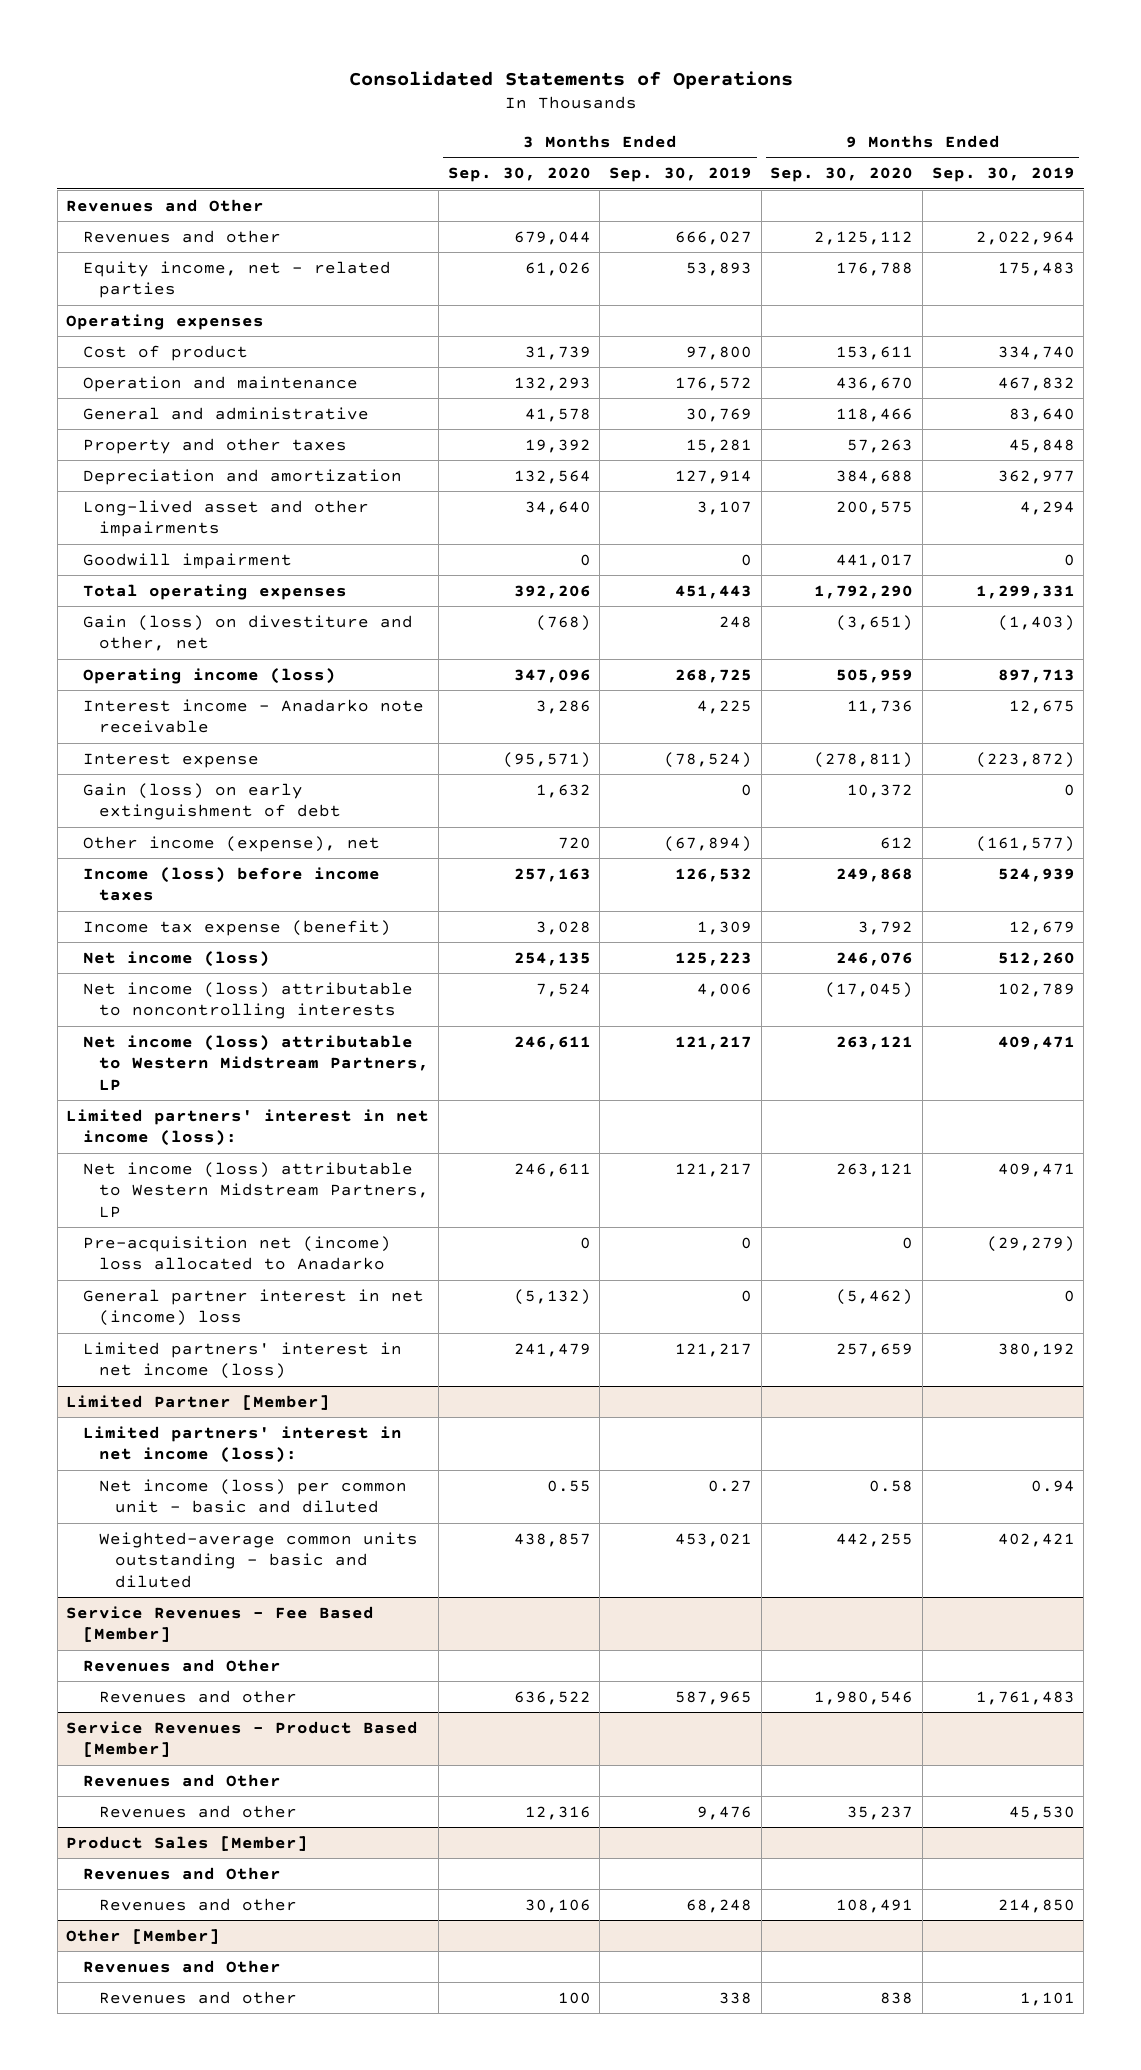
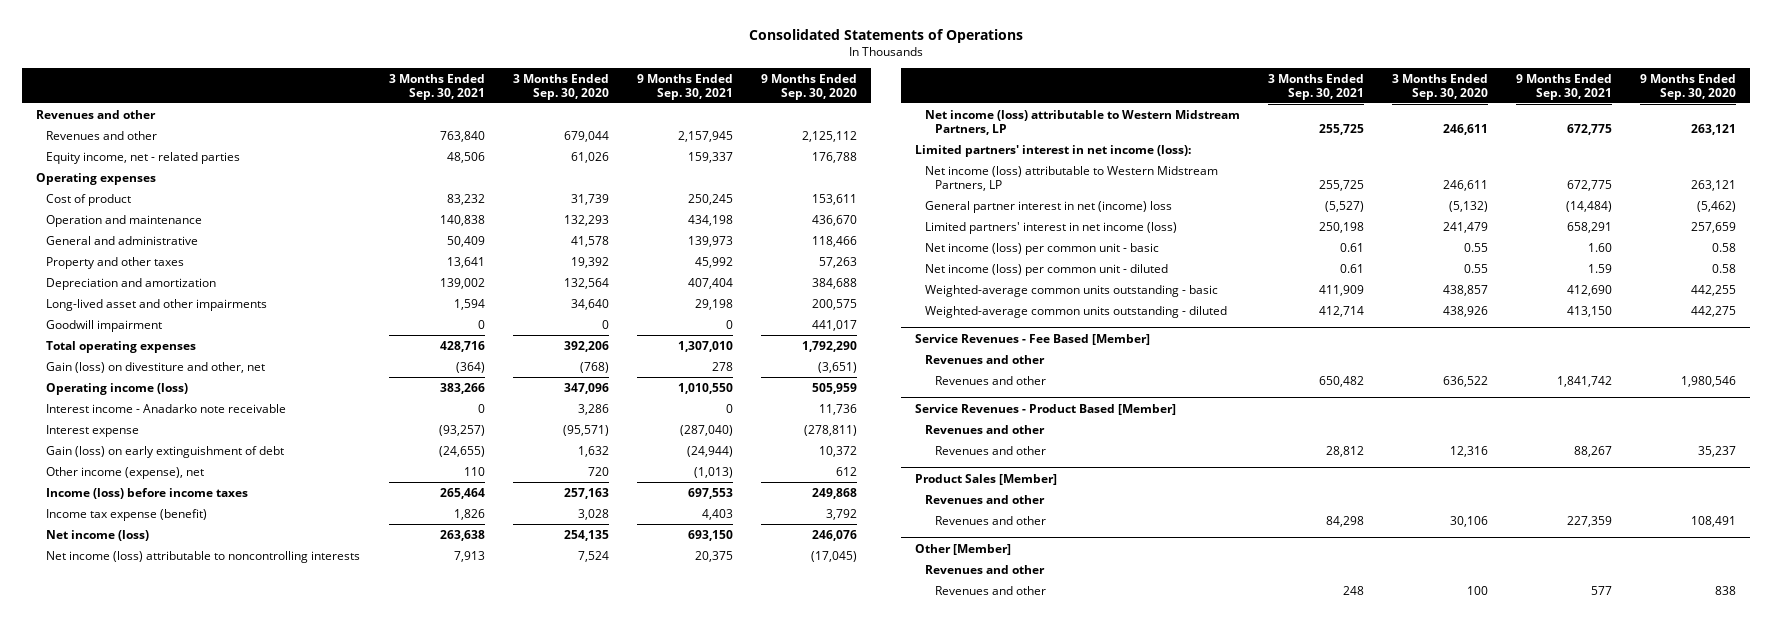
- | 3 Months Ended Sep. 30, 2020 | 3 Months Ended Sep. 30, 2019 | 9 Months Ended Sep. 30, 2020 | 9 Months Ended Sep. 30, 2019
+ | 3 Months Ended Sep. 30, 2021 | 3 Months Ended Sep. 30, 2020 | 9 Months Ended Sep. 30, 2021 | 9 Months Ended Sep. 30, 2020
- Revenues and Other
+ Revenues and other
- Pre-acquisition net (income) loss allocated to Anadarko | 0 | 0 | 0 | (29,279)
- Limited Partner [Member]
- Limited partners' interest in net income (loss):
- Net income (loss) per common unit - basic and diluted | 0.55 | 0.27 | 0.58 | 0.94
- Weighted-average common units outstanding - basic and diluted | 438,857 | 453,021 | 442,255 | 402,421
+ Net income (loss) per common unit - basic | 0.61 | 0.55 | 1.60 | 0.58
+ Net income (loss) per common unit - diluted | 0.61 | 0.55 | 1.59 | 0.58
+ Weighted-average common units outstanding - basic | 411,909 | 438,857 | 412,690 | 442,255
+ Weighted-average common units outstanding - diluted | 412,714 | 438,926 | 413,150 | 442,275
@ Service Revenues - Fee Based [Member]
- Revenues and Other
+ Revenues and other
@ Service Revenues - Product Based [Member]
- Revenues and Other
+ Revenues and other
@ Product Sales [Member]
- Revenues and Other
+ Revenues and other
@ Other [Member]
- Revenues and Other
+ Revenues and other

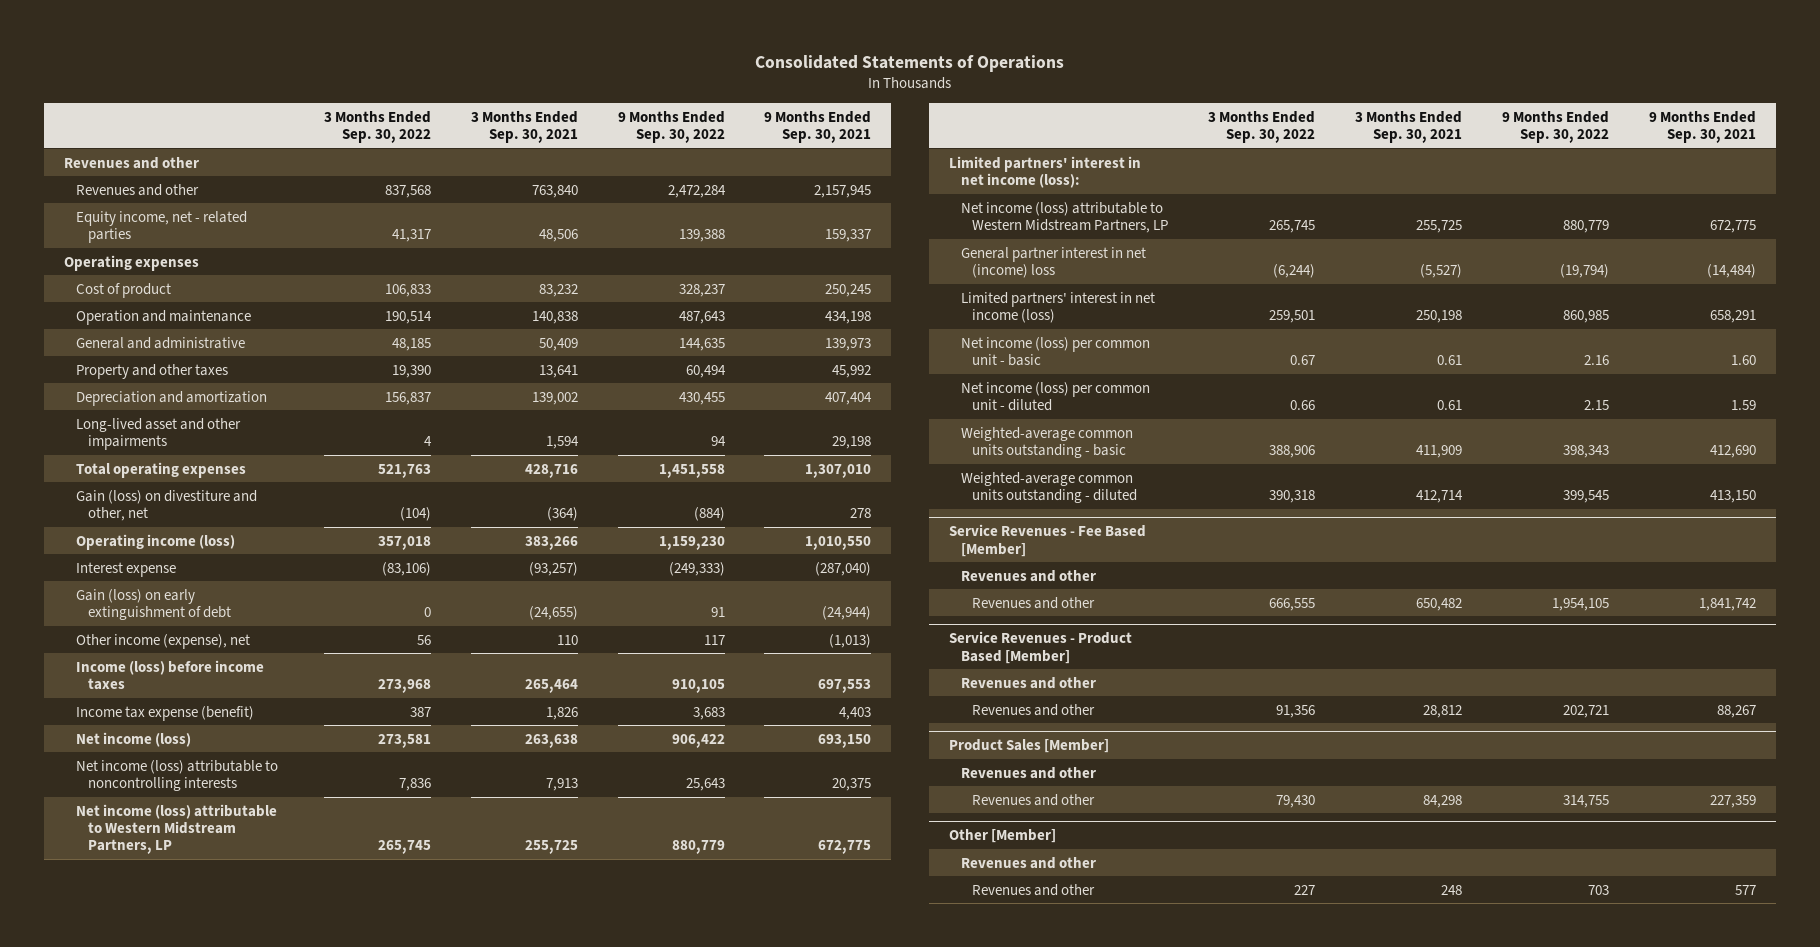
- | 3 Months Ended Sep. 30, 2021 | 3 Months Ended Sep. 30, 2020 | 9 Months Ended Sep. 30, 2021 | 9 Months Ended Sep. 30, 2020
+ | 3 Months Ended Sep. 30, 2022 | 3 Months Ended Sep. 30, 2021 | 9 Months Ended Sep. 30, 2022 | 9 Months Ended Sep. 30, 2021
- Goodwill impairment | 0 | 0 | 0 | 441,017
- Interest income - Anadarko note receivable | 0 | 3,286 | 0 | 11,736

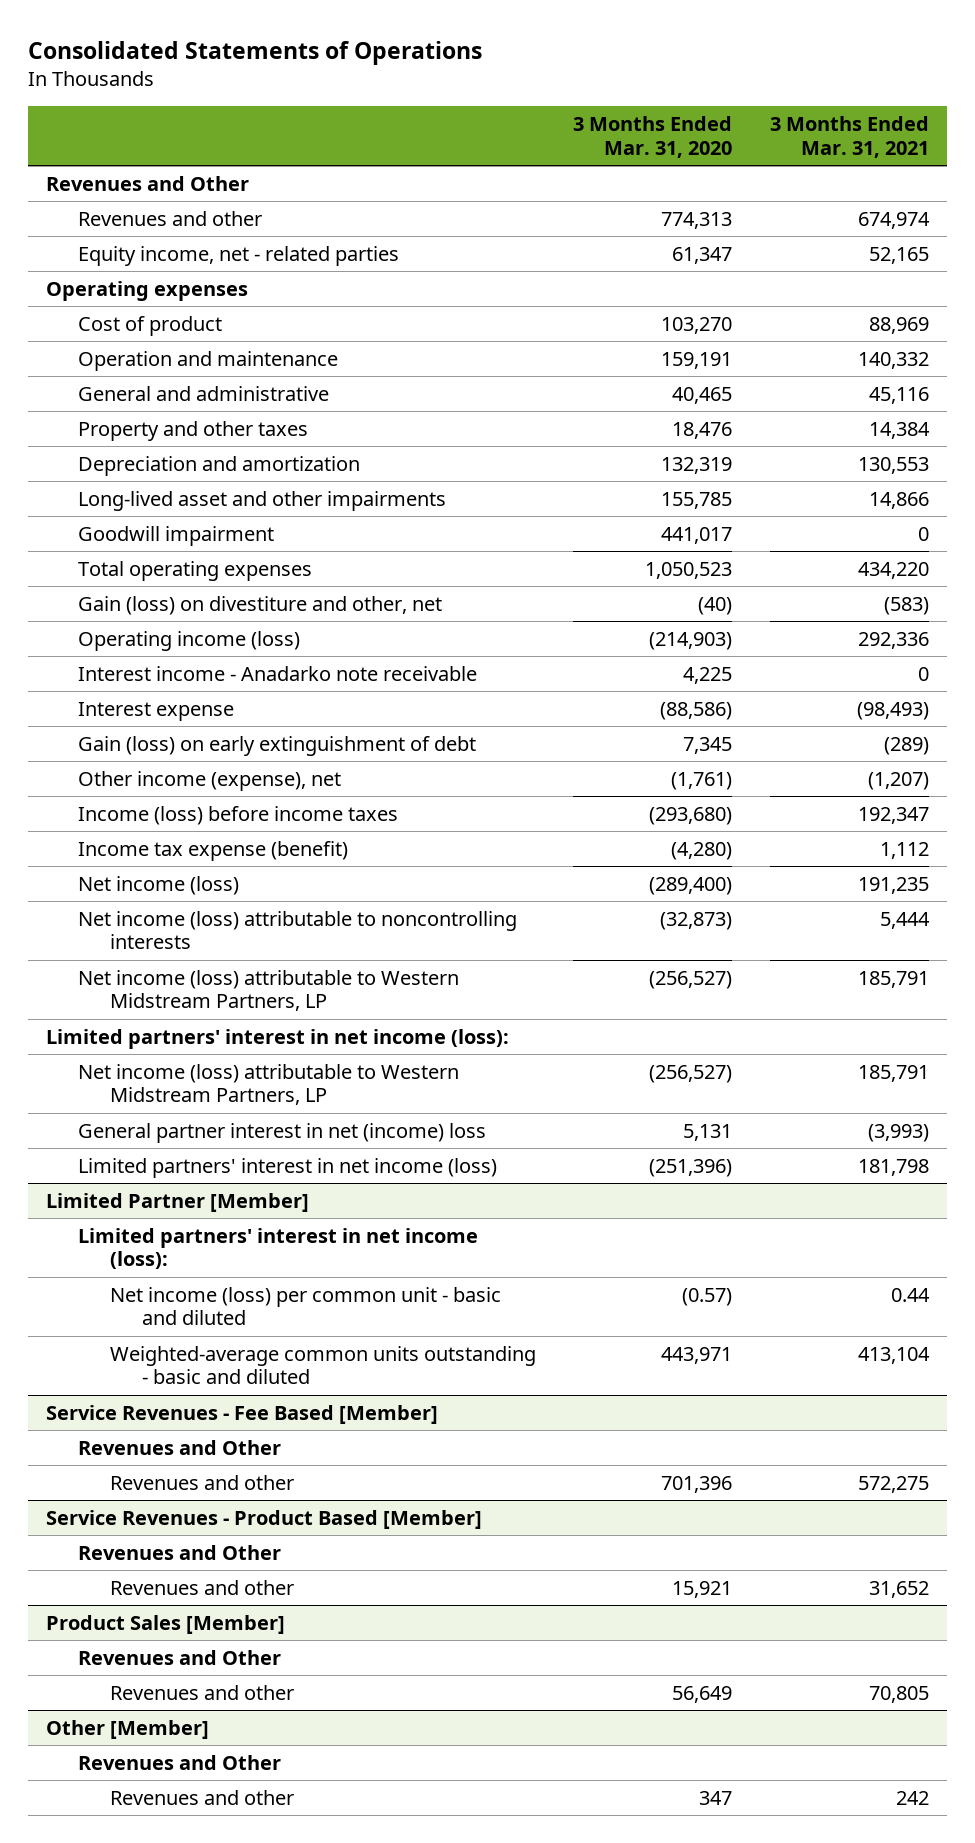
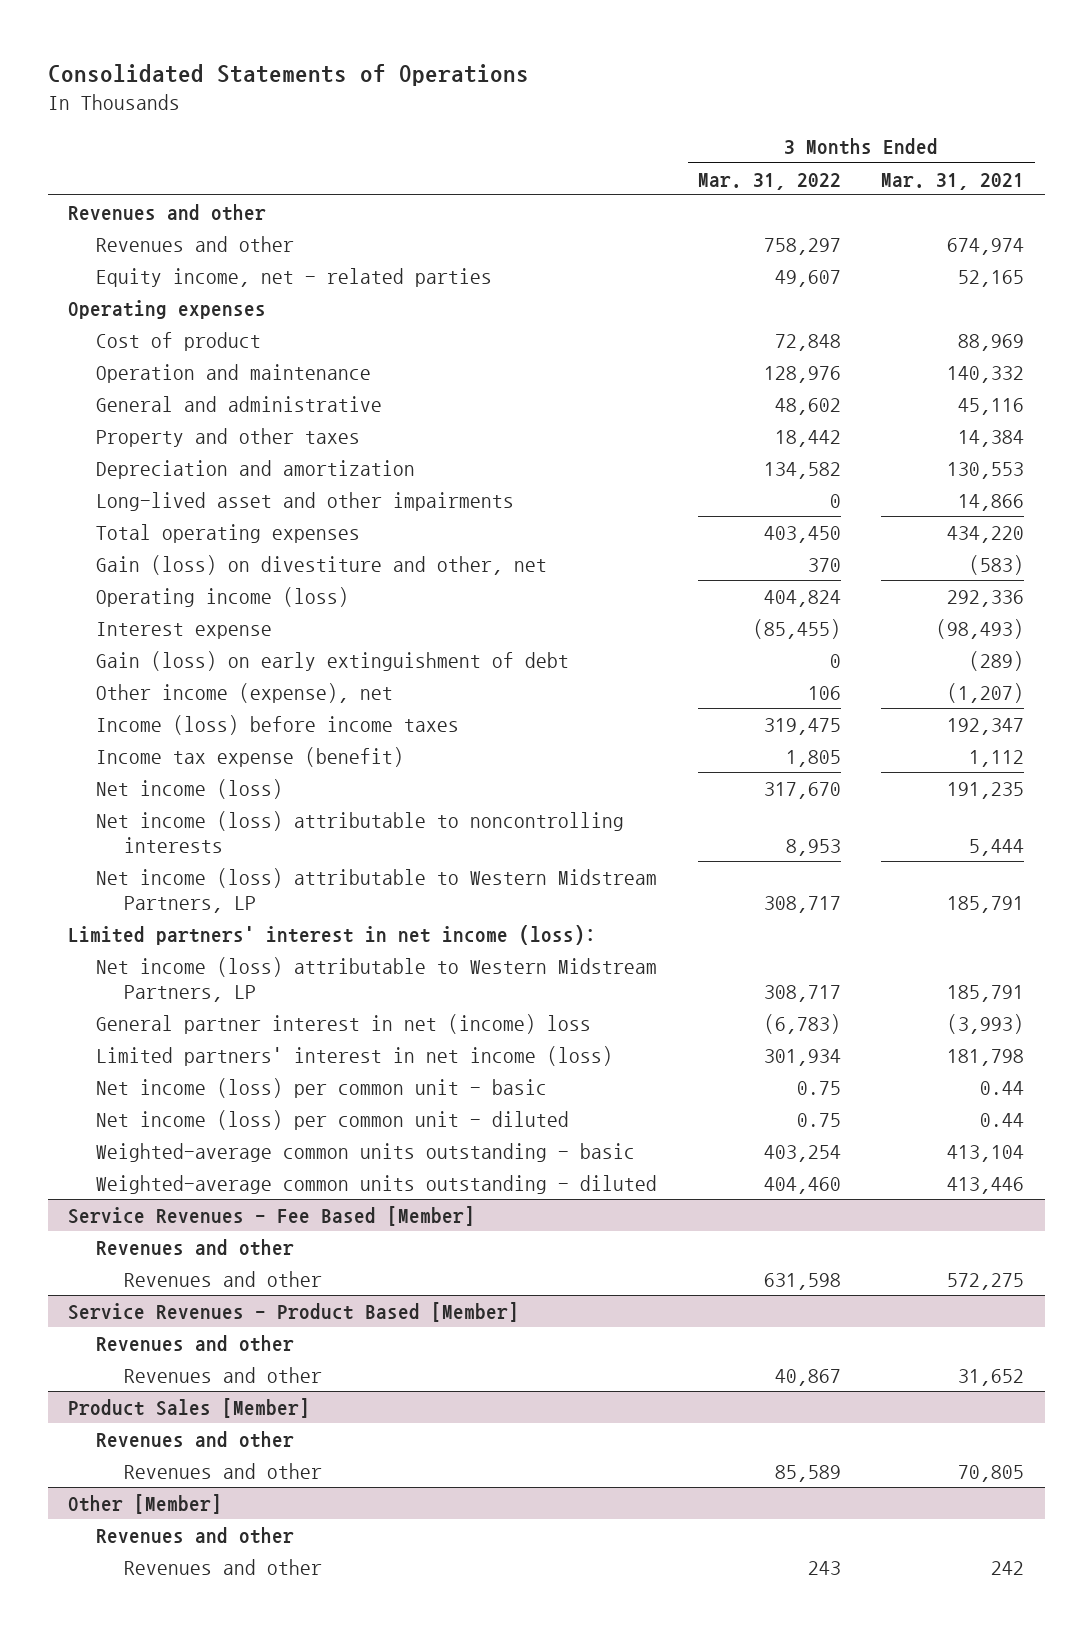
- | 3 Months Ended Mar. 31, 2020 | 3 Months Ended Mar. 31, 2021
+ | 3 Months Ended Mar. 31, 2022 | 3 Months Ended Mar. 31, 2021
- Revenues and Other
+ Revenues and other
- Goodwill impairment | 441,017 | 0
- Interest income - Anadarko note receivable | 4,225 | 0
- Limited Partner [Member]
- Limited partners' interest in net income (loss):
- Net income (loss) per common unit - basic and diluted | (0.57) | 0.44
- Weighted-average common units outstanding - basic and diluted | 443,971 | 413,104
+ Net income (loss) per common unit - basic | 0.75 | 0.44
+ Net income (loss) per common unit - diluted | 0.75 | 0.44
+ Weighted-average common units outstanding - basic | 403,254 | 413,104
+ Weighted-average common units outstanding - diluted | 404,460 | 413,446
@ Service Revenues - Fee Based [Member]
- Revenues and Other
+ Revenues and other
@ Service Revenues - Product Based [Member]
- Revenues and Other
+ Revenues and other
@ Product Sales [Member]
- Revenues and Other
+ Revenues and other
@ Other [Member]
- Revenues and Other
+ Revenues and other

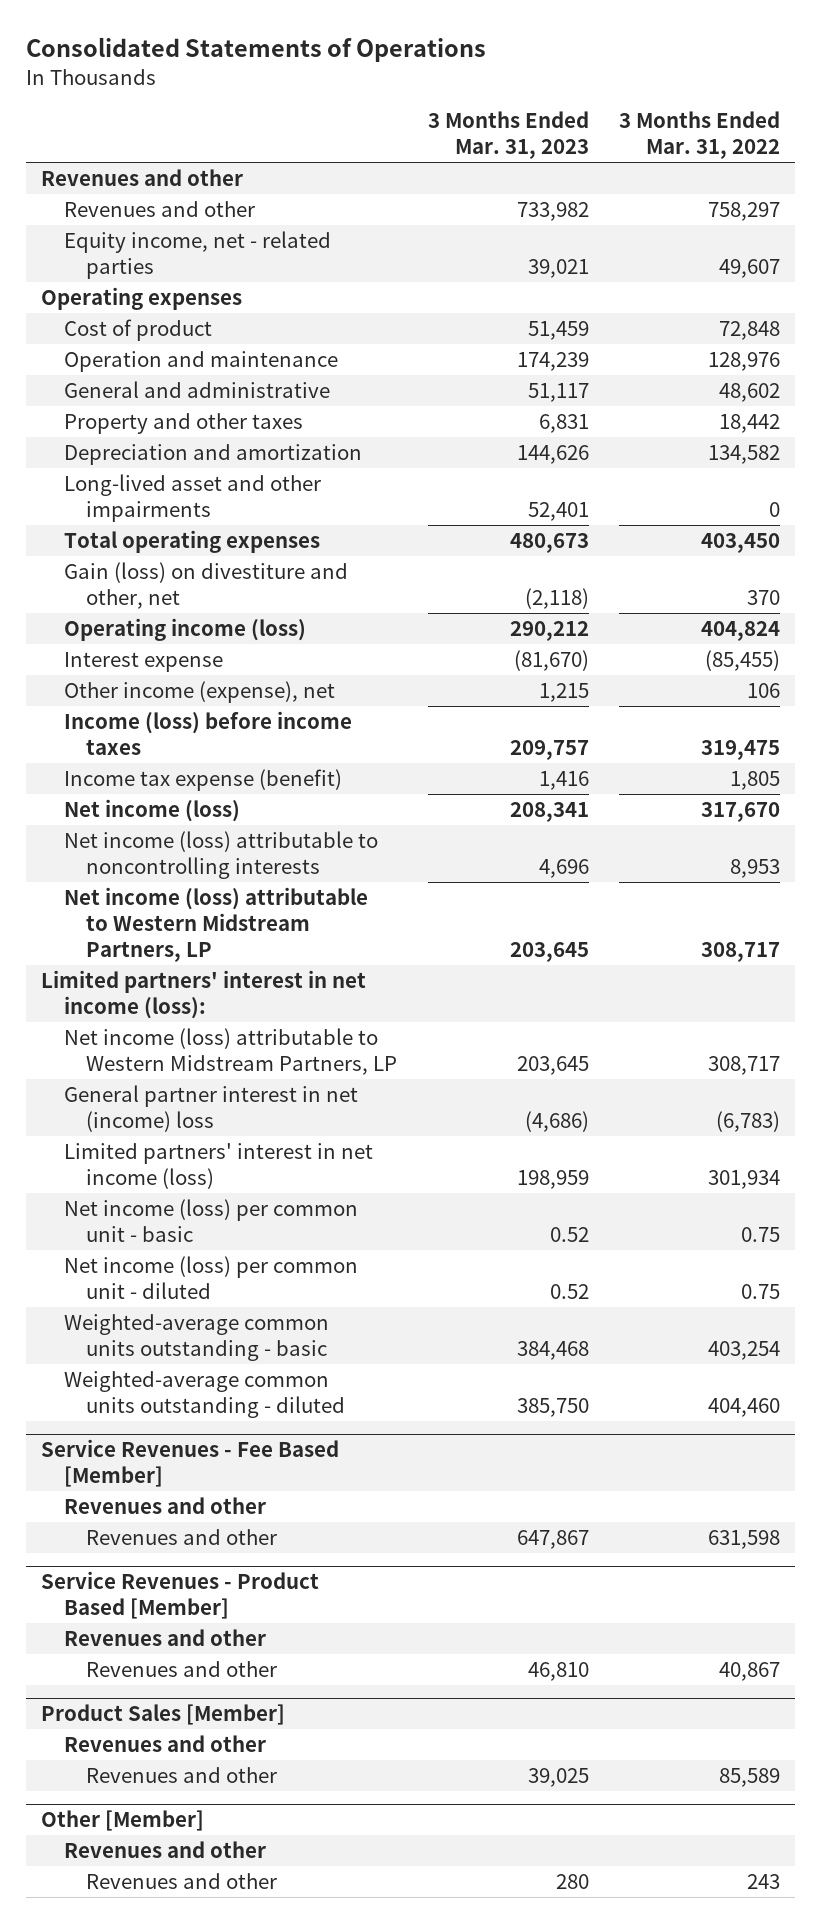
- | 3 Months Ended Mar. 31, 2022 | 3 Months Ended Mar. 31, 2021
+ | 3 Months Ended Mar. 31, 2023 | 3 Months Ended Mar. 31, 2022
- Gain (loss) on early extinguishment of debt | 0 | (289)

